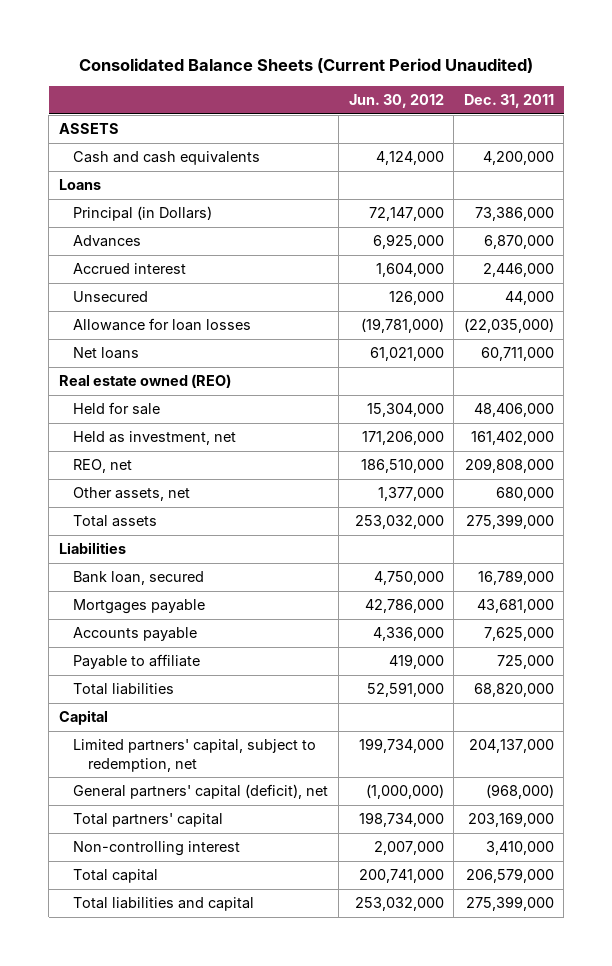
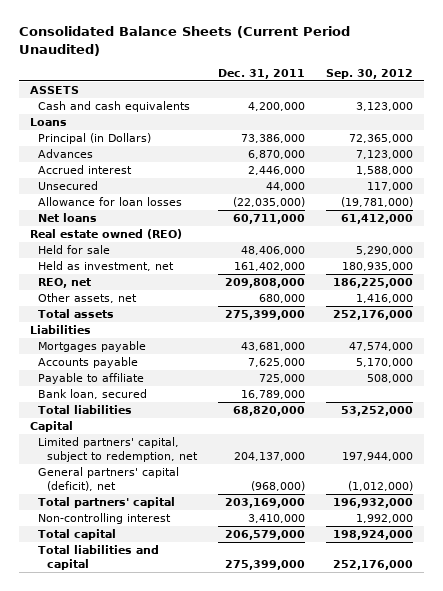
- | Jun. 30, 2012 | Dec. 31, 2011
+ | Dec. 31, 2011 | Sep. 30, 2012
moved down: Bank loan, secured | 16,789,000 |

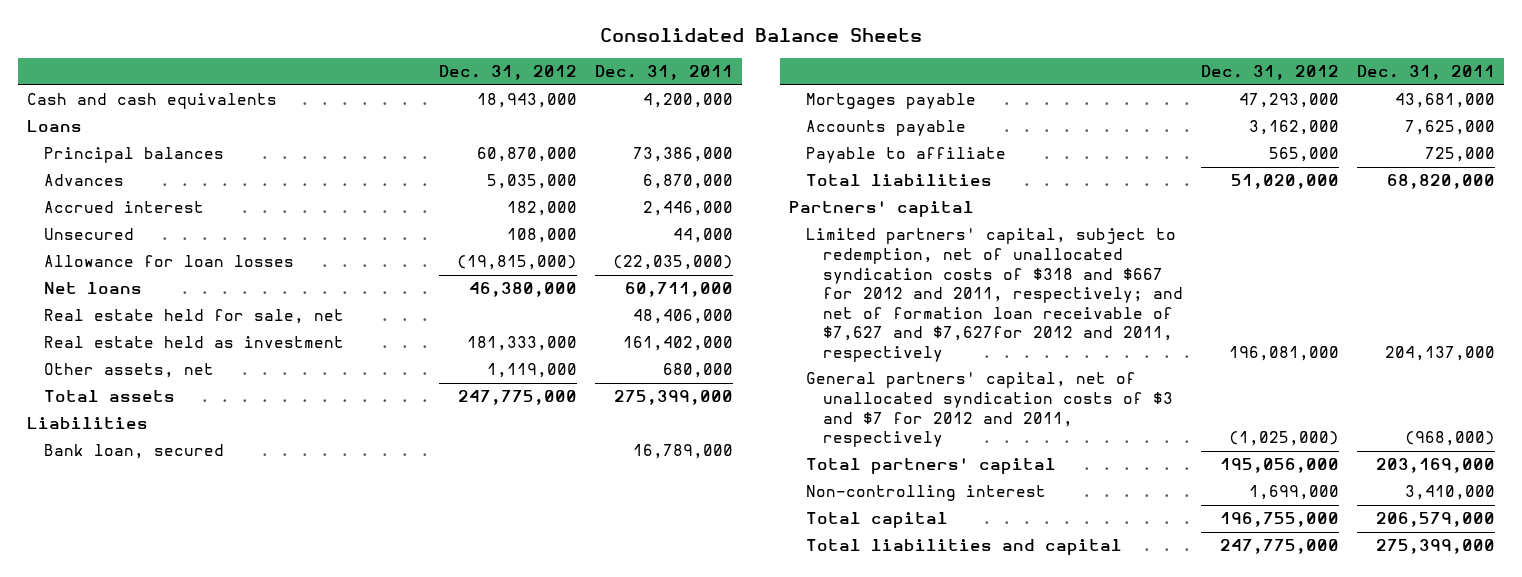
- Consolidated Balance Sheets (Current Period Unaudited)
+ Consolidated Balance Sheets
- | Dec. 31, 2011 | Sep. 30, 2012
+ | Dec. 31, 2012 | Dec. 31, 2011
- ASSETS
- Principal (in Dollars) | 73,386,000 | 72,365,000
+ Principal balances | 60,870,000 | 73,386,000
- Real estate owned (REO)
- Held for sale | 48,406,000 | 5,290,000
- Held as investment, net | 161,402,000 | 180,935,000
- REO, net | 209,808,000 | 186,225,000
+ Real estate held for sale, net | | 48,406,000
+ Real estate held as investment | 181,333,000 | 161,402,000
moved up: Bank loan, secured | | 16,789,000
- Capital
- Limited partners' capital, subject to redemption, net | 204,137,000 | 197,944,000
- General partners' capital (deficit), net | (968,000) | (1,012,000)
+ Partners' capital
+ Limited partners' capital, subject to redemption, net of unallocated syndication costs of $318 and $667 for 2012 and 2011, respectively; and net of formation loan receivable of $7,627 and $7,627for 2012 and 2011, respectively | 196,081,000 | 204,137,000
+ General partners' capital, net of unallocated syndication costs of $3 and $7 for 2012 and 2011, respectively | (1,025,000) | (968,000)

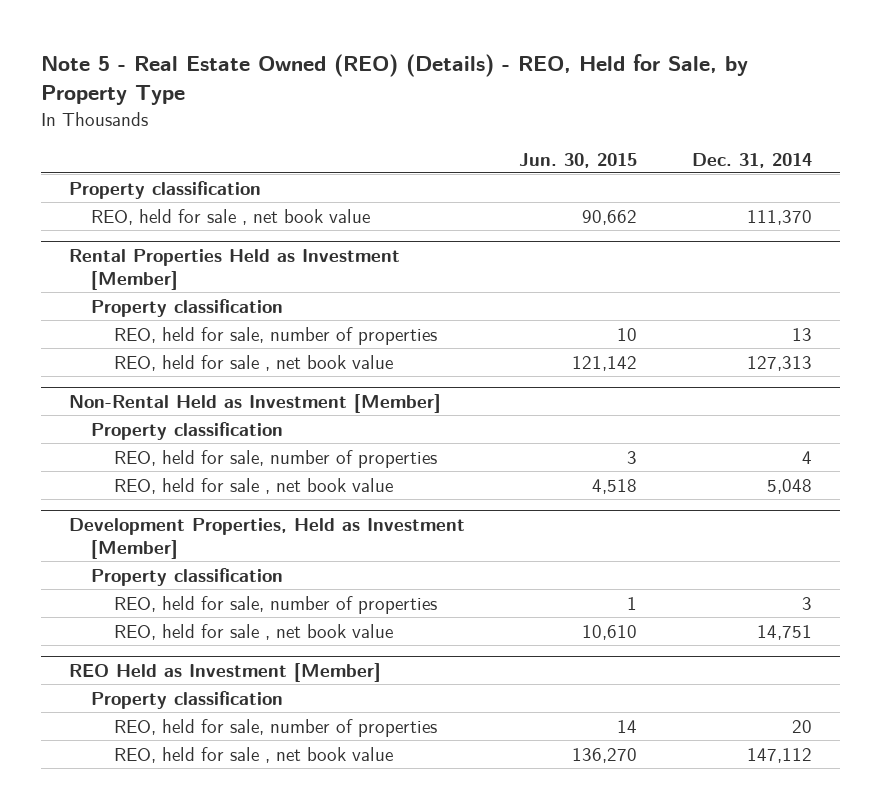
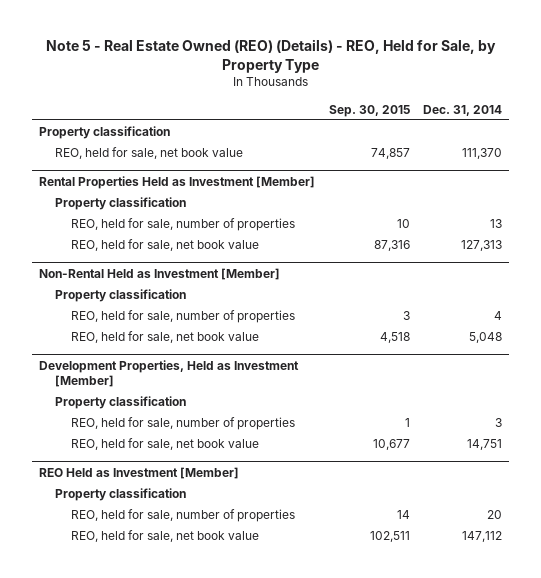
- | Jun. 30, 2015 | Dec. 31, 2014
+ | Sep. 30, 2015 | Dec. 31, 2014
- REO, held for sale , net book value | 90,662 | 111,370
+ REO, held for sale, net book value | 74,857 | 111,370
@ Rental Properties Held as Investment [Member]
- REO, held for sale , net book value | 121,142 | 127,313
+ REO, held for sale, net book value | 87,316 | 127,313
@ Non-Rental Held as Investment [Member]
- REO, held for sale , net book value | 4,518 | 5,048
+ REO, held for sale, net book value | 4,518 | 5,048
@ Development Properties, Held as Investment [Member]
- REO, held for sale , net book value | 10,610 | 14,751
+ REO, held for sale, net book value | 10,677 | 14,751
@ REO Held as Investment [Member]
- REO, held for sale , net book value | 136,270 | 147,112
+ REO, held for sale, net book value | 102,511 | 147,112

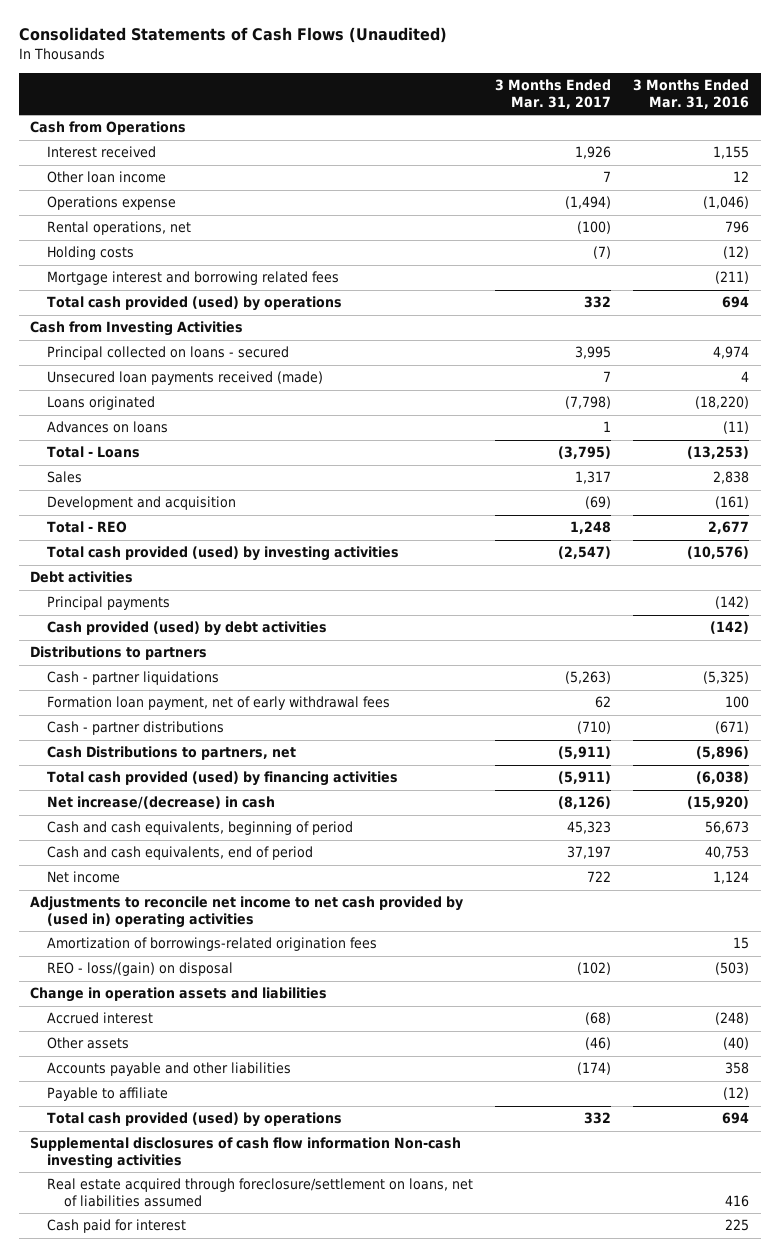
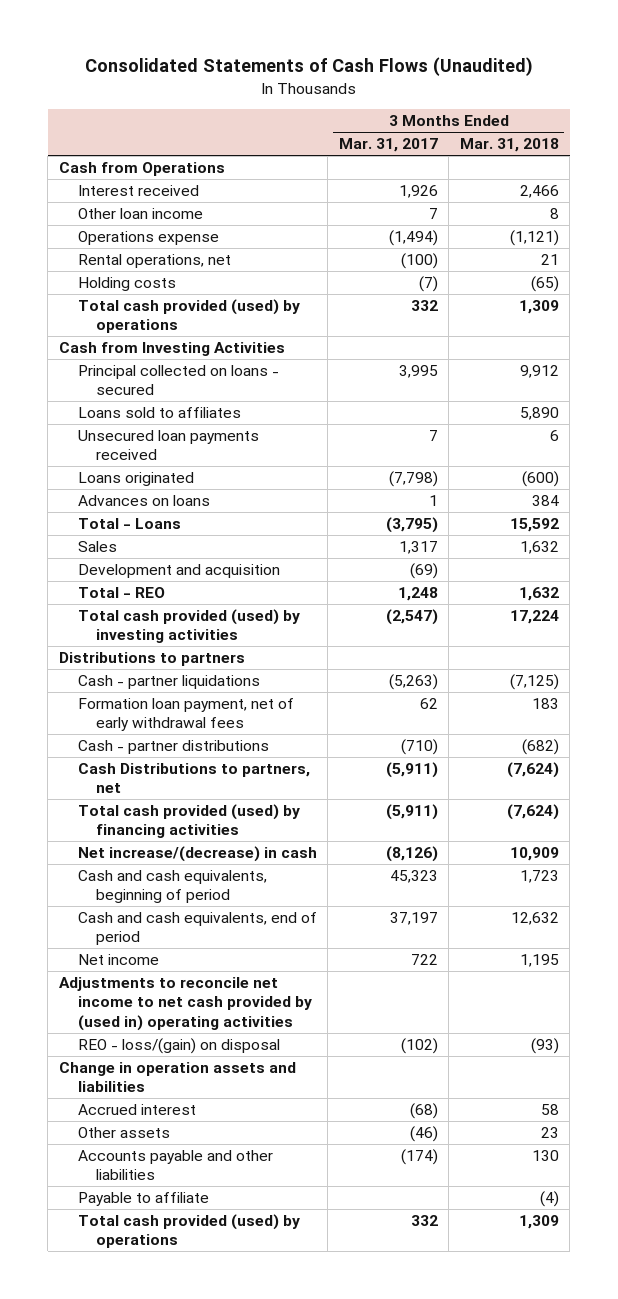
- | 3 Months Ended Mar. 31, 2017 | 3 Months Ended Mar. 31, 2016
+ | 3 Months Ended Mar. 31, 2017 | 3 Months Ended Mar. 31, 2018
- Mortgage interest and borrowing related fees | | (211)
- Unsecured loan payments received (made) | 7 | 4
+ Loans sold to affiliates | | 5,890
+ Unsecured loan payments received | 7 | 6
- Debt activities
- Principal payments | | (142)
- Cash provided (used) by debt activities | | (142)
- Amortization of borrowings-related origination fees | | 15
- Supplemental disclosures of cash flow information Non-cash investing activities
- Real estate acquired through foreclosure/settlement on loans, net of liabilities assumed | | 416
- Cash paid for interest | | 225

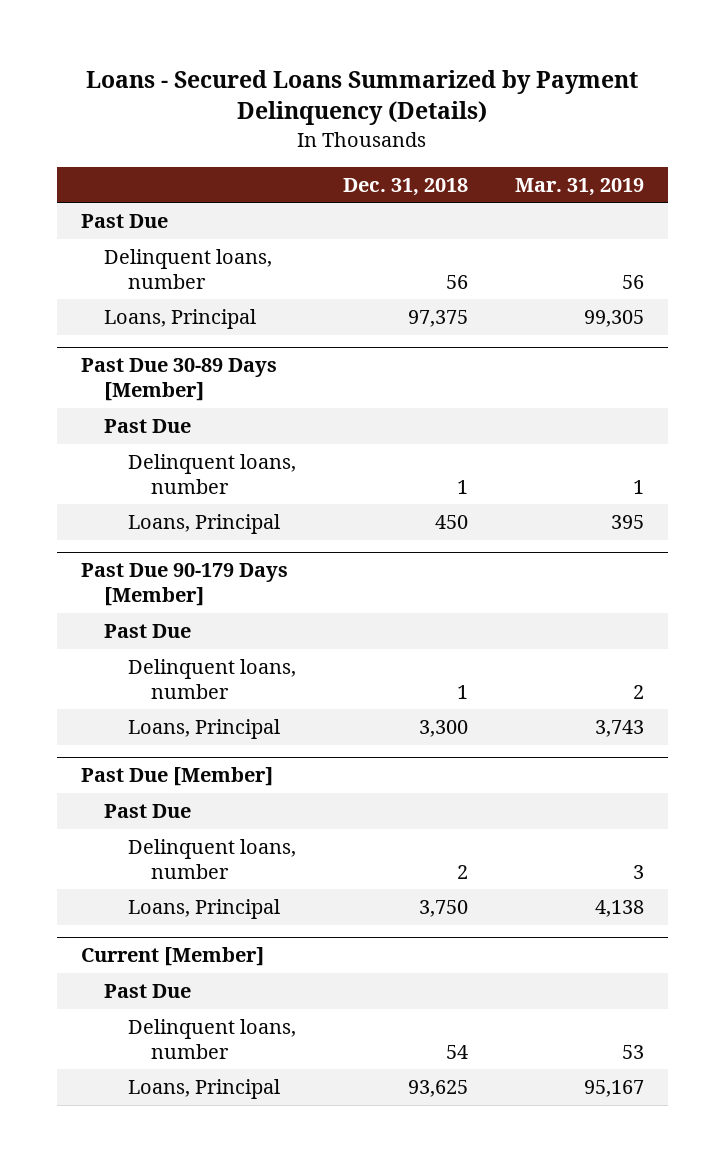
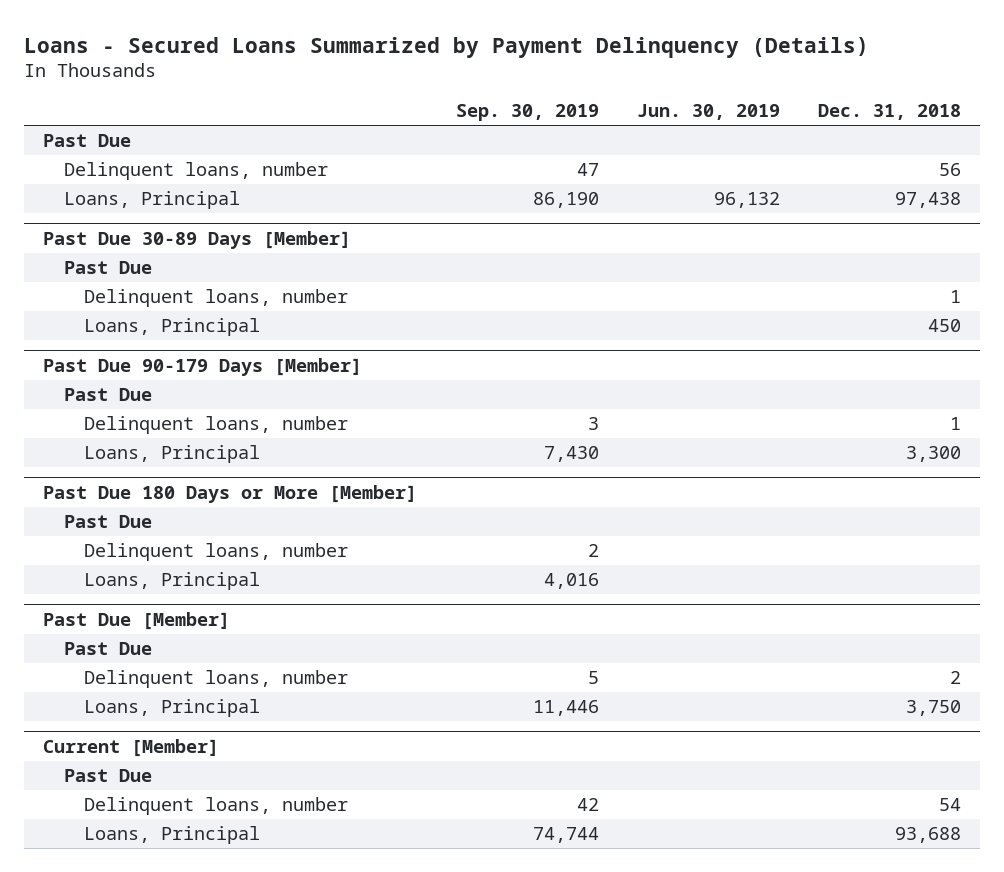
- | Dec. 31, 2018 | Mar. 31, 2019
+ | Sep. 30, 2019 | Jun. 30, 2019 | Dec. 31, 2018
- Loans, Principal | 97,375 | 99,305
+ Loans, Principal | 86,190 | 96,132 | 97,438
+ Past Due 180 Days or More [Member]
+ Past Due
+ Delinquent loans, number | 2 | |
+ Loans, Principal | 4,016 | |
@ Current [Member]
- Loans, Principal | 93,625 | 95,167
+ Loans, Principal | 74,744 | | 93,688

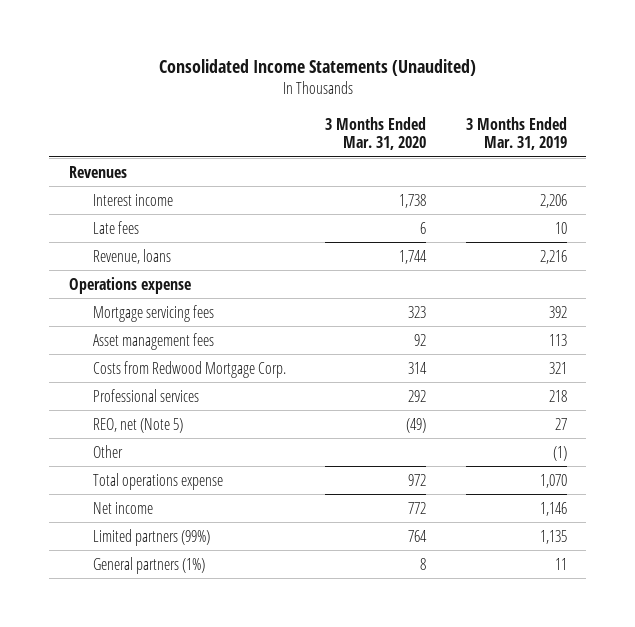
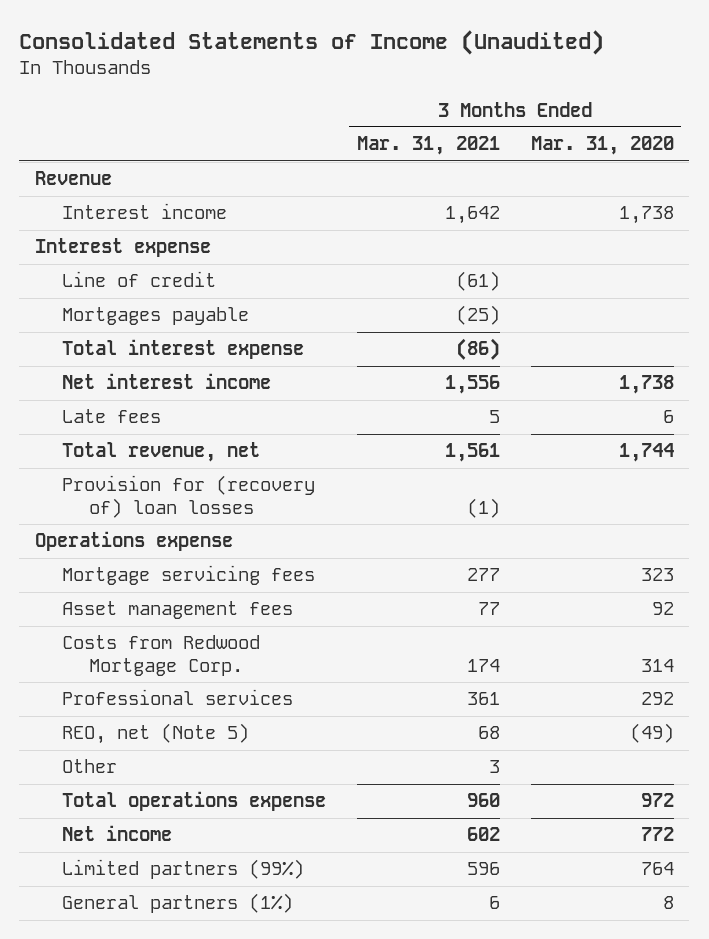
- Consolidated Income Statements (Unaudited)
+ Consolidated Statements of Income (Unaudited)
- | 3 Months Ended Mar. 31, 2020 | 3 Months Ended Mar. 31, 2019
+ | 3 Months Ended Mar. 31, 2021 | 3 Months Ended Mar. 31, 2020
- Revenues
+ Revenue
+ Interest expense
+ Line of credit | (61) |
+ Mortgages payable | (25) |
+ Total interest expense | (86) |
+ Net interest income | 1,556 | 1,738
- Revenue, loans | 1,744 | 2,216
+ Total revenue, net | 1,561 | 1,744
+ Provision for (recovery of) loan losses | (1) |

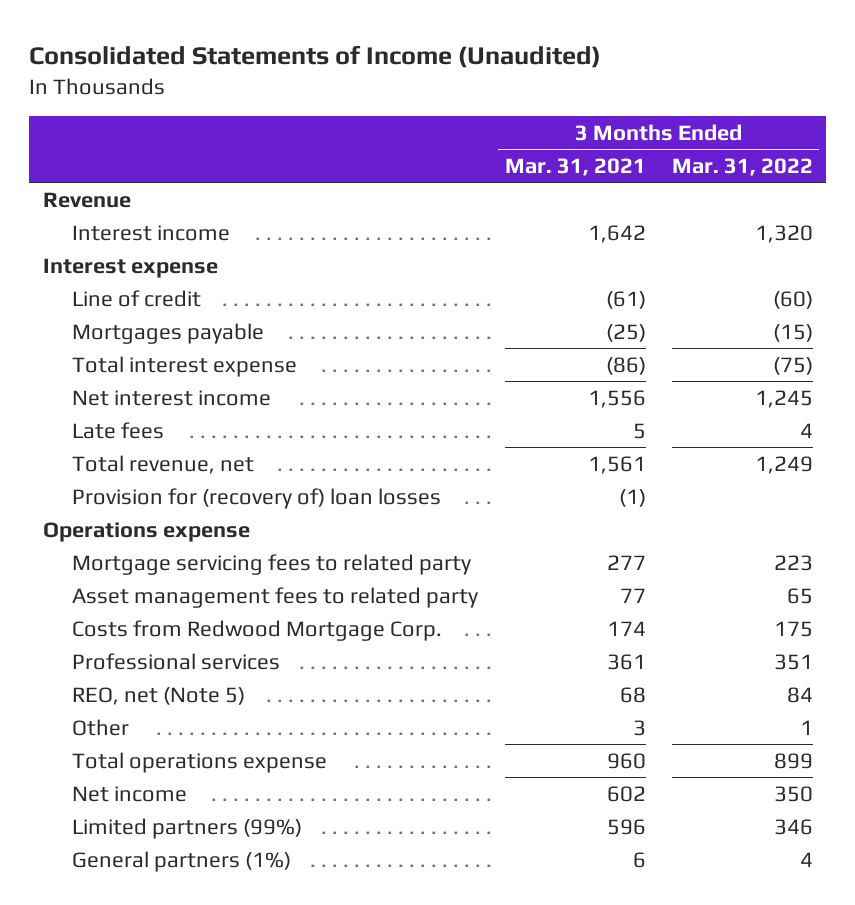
- | 3 Months Ended Mar. 31, 2021 | 3 Months Ended Mar. 31, 2020
+ | 3 Months Ended Mar. 31, 2021 | 3 Months Ended Mar. 31, 2022
- Mortgage servicing fees | 277 | 323
- Asset management fees | 77 | 92
+ Mortgage servicing fees to related party | 277 | 223
+ Asset management fees to related party | 77 | 65

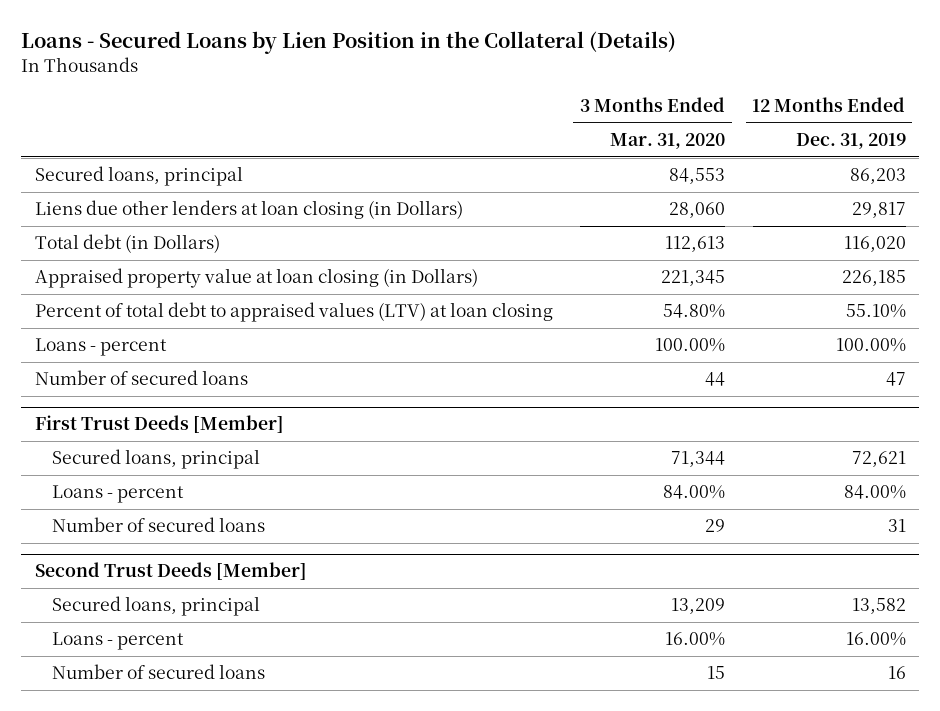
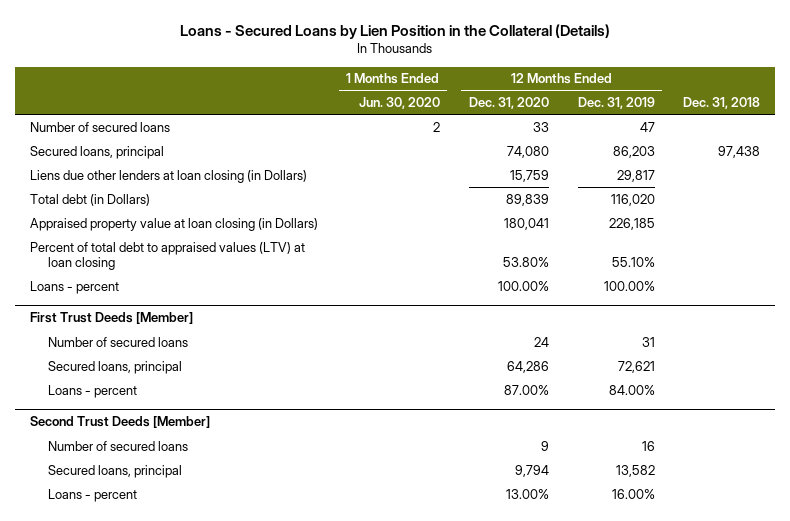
- | 3 Months Ended Mar. 31, 2020 | 12 Months Ended Dec. 31, 2019
+ | 1 Months Ended Jun. 30, 2020 | 12 Months Ended Dec. 31, 2020 | 12 Months Ended Dec. 31, 2019 | Dec. 31, 2018
moved up: Number of secured loans | 2 | 33 | 47 |
@ First Trust Deeds [Member]
moved up: Number of secured loans | | 24 | 31 |
@ Second Trust Deeds [Member]
moved up: Number of secured loans | | 9 | 16 |

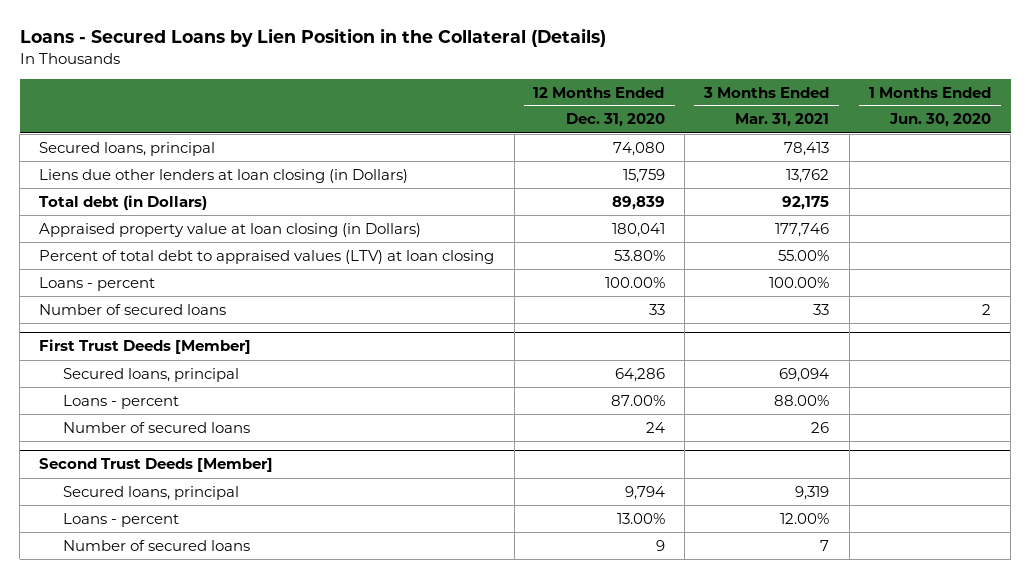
- | 1 Months Ended Jun. 30, 2020 | 12 Months Ended Dec. 31, 2020 | 12 Months Ended Dec. 31, 2019 | Dec. 31, 2018
+ | 12 Months Ended Dec. 31, 2020 | 3 Months Ended Mar. 31, 2021 | 1 Months Ended Jun. 30, 2020
moved down: Number of secured loans | 33 | 33 | 2
@ First Trust Deeds [Member]
moved down: Number of secured loans | 24 | 26 |
@ Second Trust Deeds [Member]
moved down: Number of secured loans | 9 | 7 |

